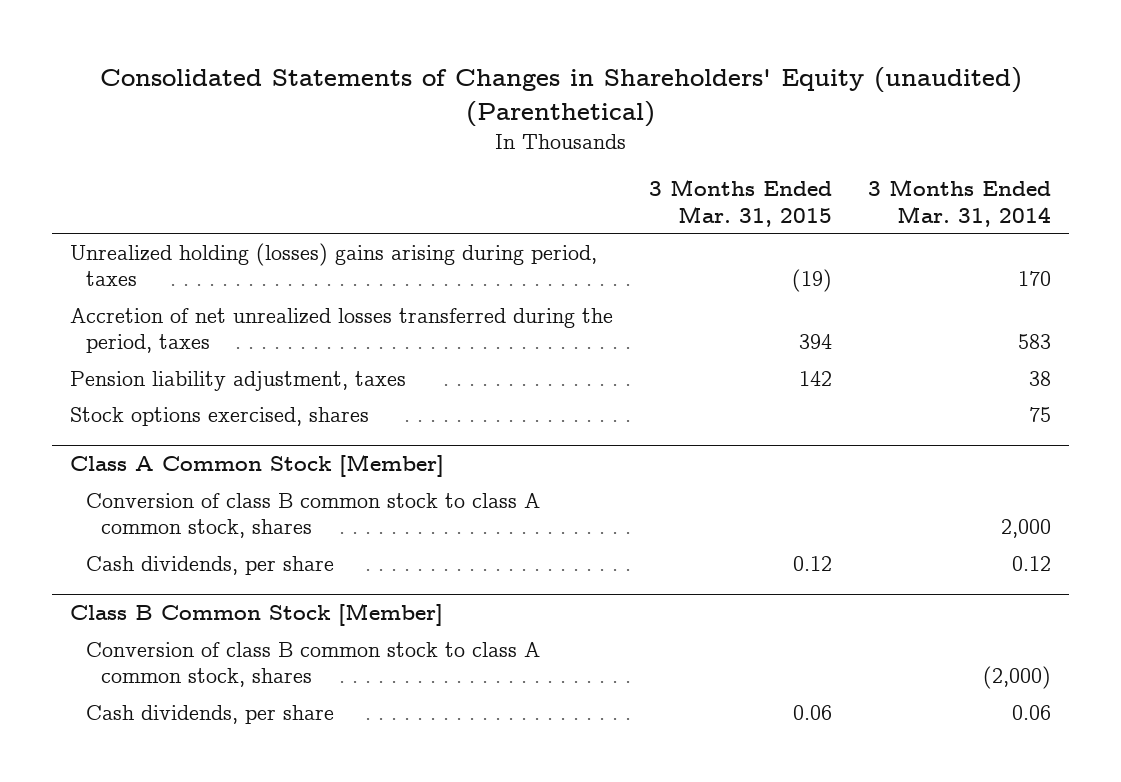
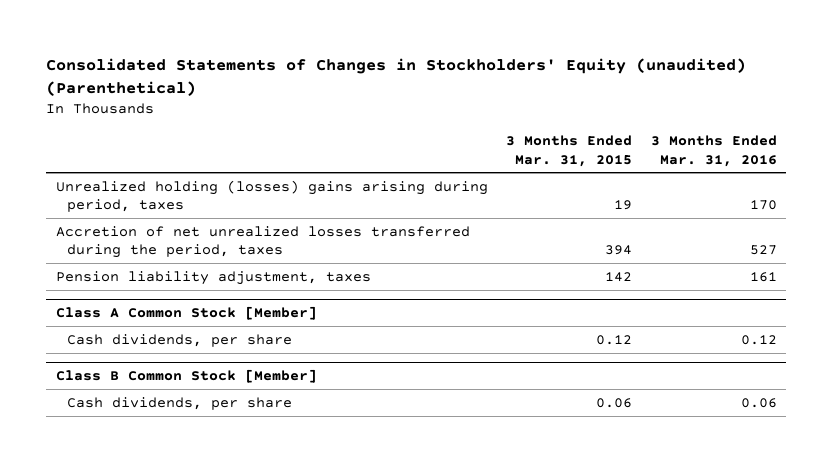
- Consolidated Statements of Changes in Shareholders' Equity (unaudited) (Parenthetical)
+ Consolidated Statements of Changes in Stockholders' Equity (unaudited) (Parenthetical)
- | 3 Months Ended Mar. 31, 2015 | 3 Months Ended Mar. 31, 2014
+ | 3 Months Ended Mar. 31, 2015 | 3 Months Ended Mar. 31, 2016
- Unrealized holding (losses) gains arising during period, taxes | (19) | 170
+ Unrealized holding (losses) gains arising during period, taxes | 19 | 170
- Stock options exercised, shares | | 75
@ Class A Common Stock [Member]
- Conversion of class B common stock to class A common stock, shares | | 2,000
@ Class B Common Stock [Member]
- Conversion of class B common stock to class A common stock, shares | | (2,000)

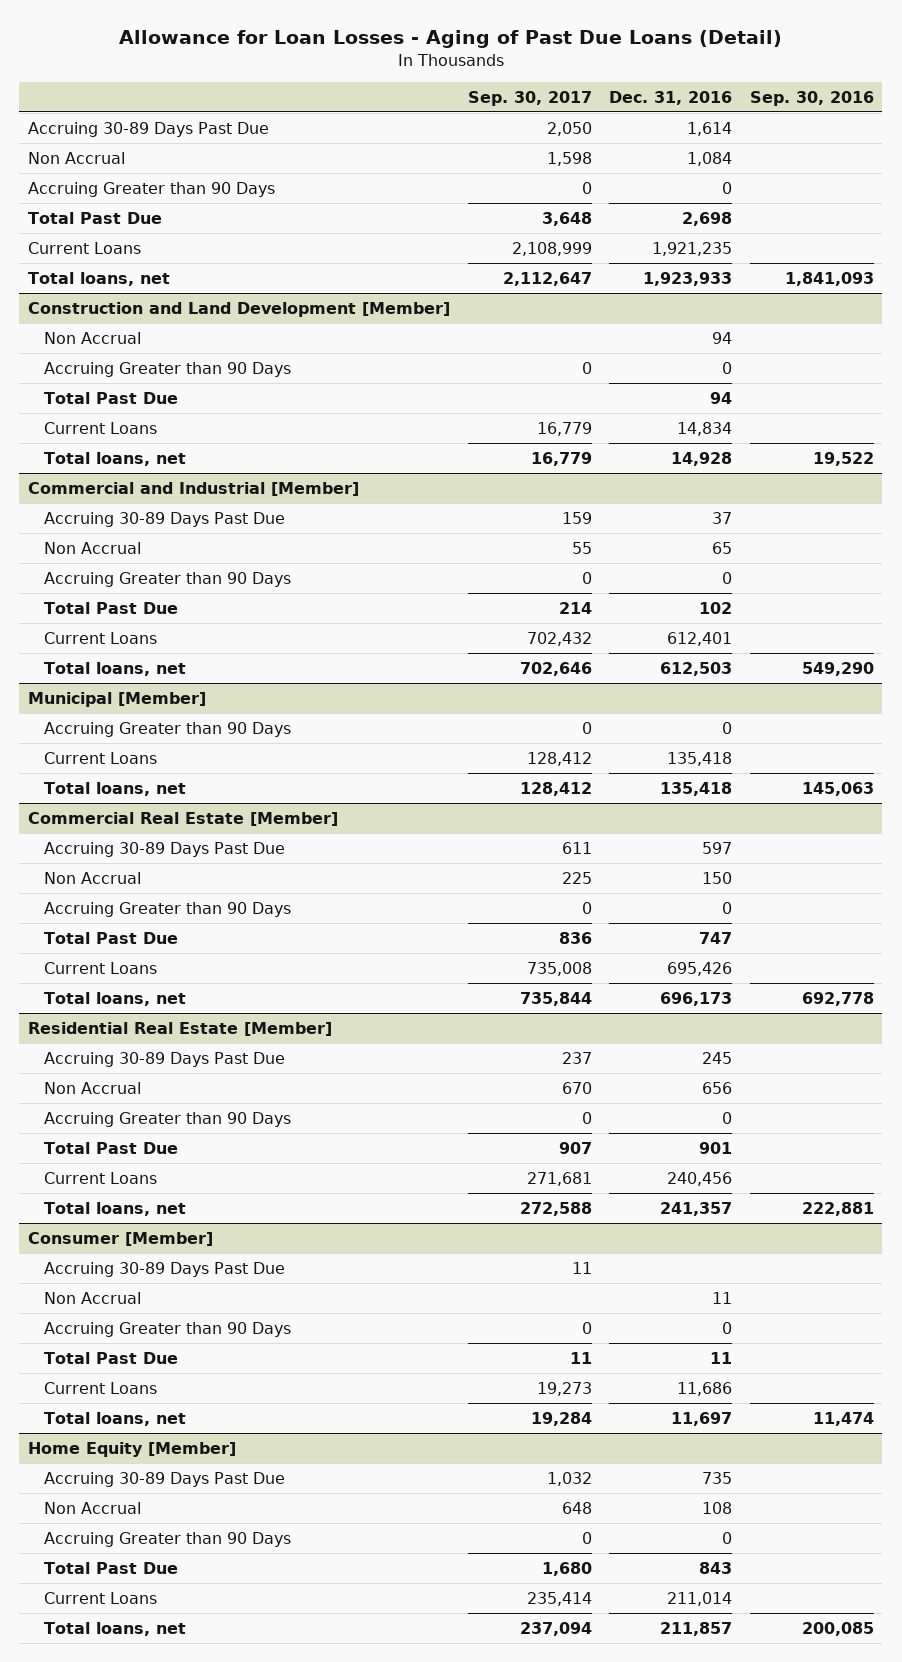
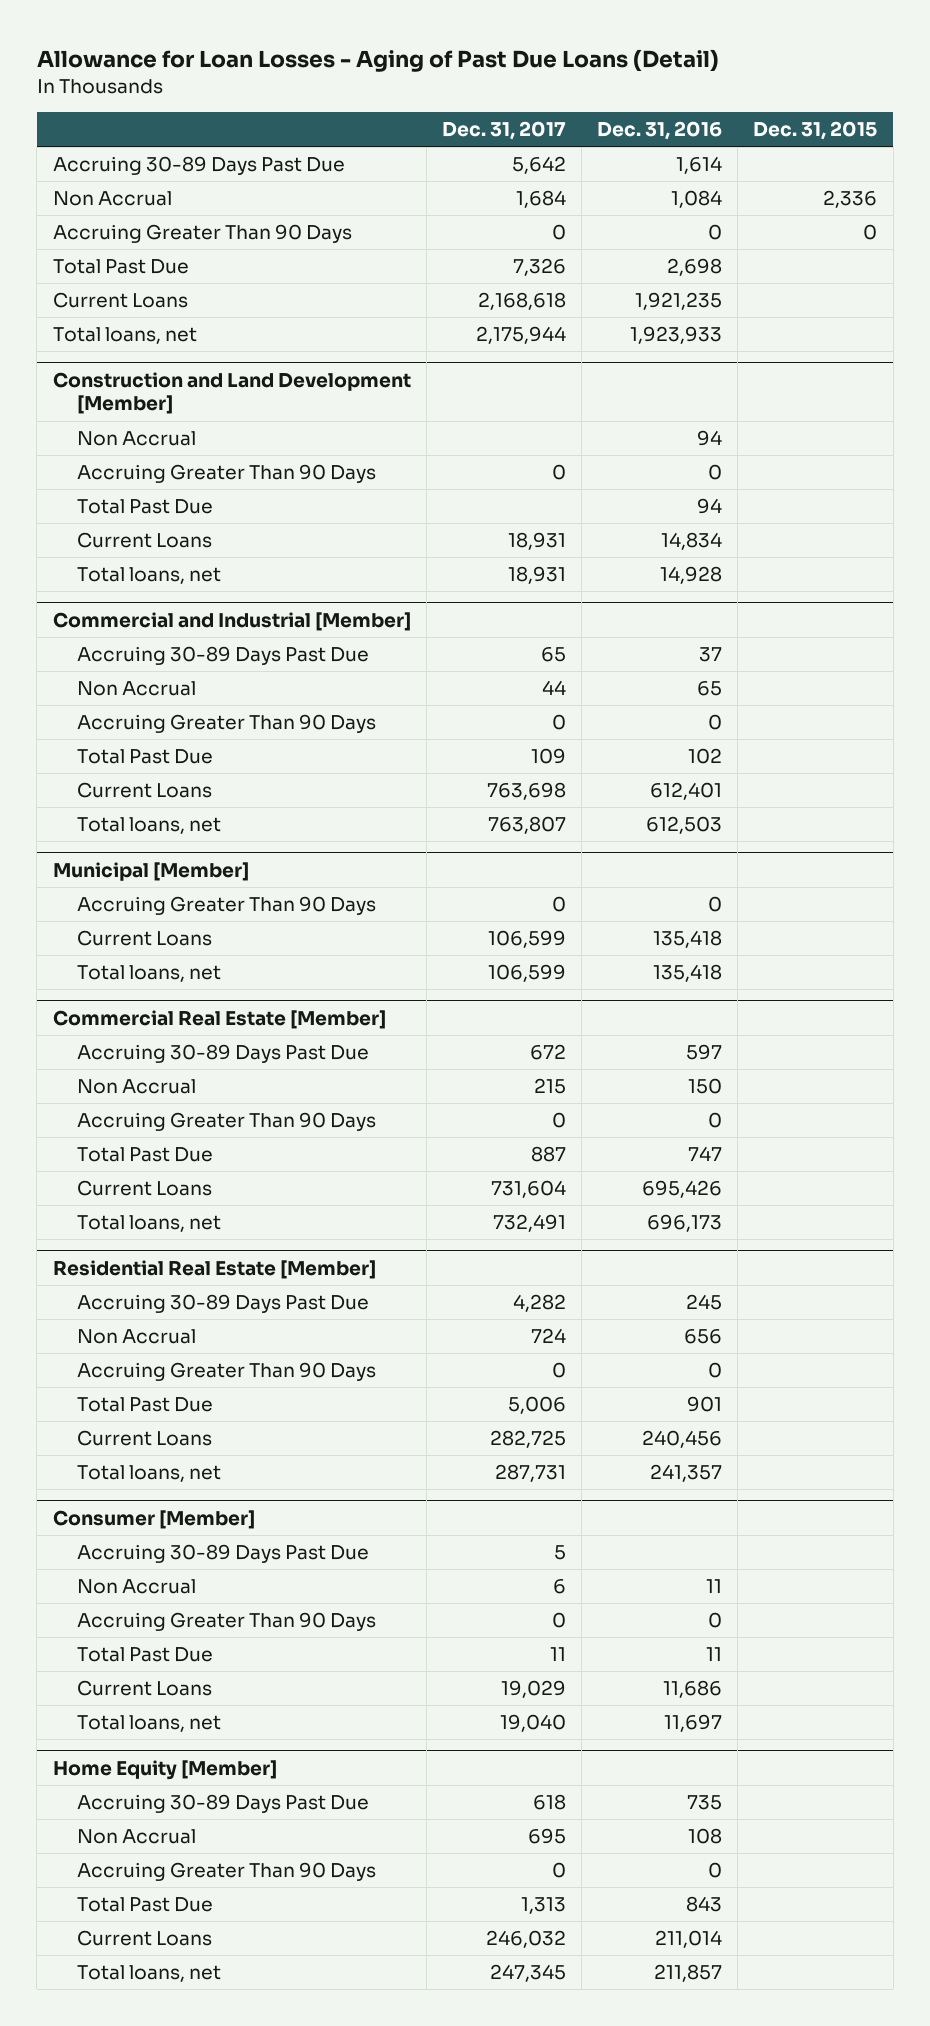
- | Sep. 30, 2017 | Dec. 31, 2016 | Sep. 30, 2016
+ | Dec. 31, 2017 | Dec. 31, 2016 | Dec. 31, 2015
- Accruing Greater than 90 Days | 0 | 0 |
+ Accruing Greater Than 90 Days | 0 | 0 | 0
@ Construction and Land Development [Member]
- Accruing Greater than 90 Days | 0 | 0 |
+ Accruing Greater Than 90 Days | 0 | 0 |
@ Commercial and Industrial [Member]
- Accruing Greater than 90 Days | 0 | 0 |
+ Accruing Greater Than 90 Days | 0 | 0 |
@ Municipal [Member]
- Accruing Greater than 90 Days | 0 | 0 |
+ Accruing Greater Than 90 Days | 0 | 0 |
@ Commercial Real Estate [Member]
- Accruing Greater than 90 Days | 0 | 0 |
+ Accruing Greater Than 90 Days | 0 | 0 |
@ Residential Real Estate [Member]
- Accruing Greater than 90 Days | 0 | 0 |
+ Accruing Greater Than 90 Days | 0 | 0 |
@ Consumer [Member]
- Accruing Greater than 90 Days | 0 | 0 |
+ Accruing Greater Than 90 Days | 0 | 0 |
@ Home Equity [Member]
- Accruing Greater than 90 Days | 0 | 0 |
+ Accruing Greater Than 90 Days | 0 | 0 |

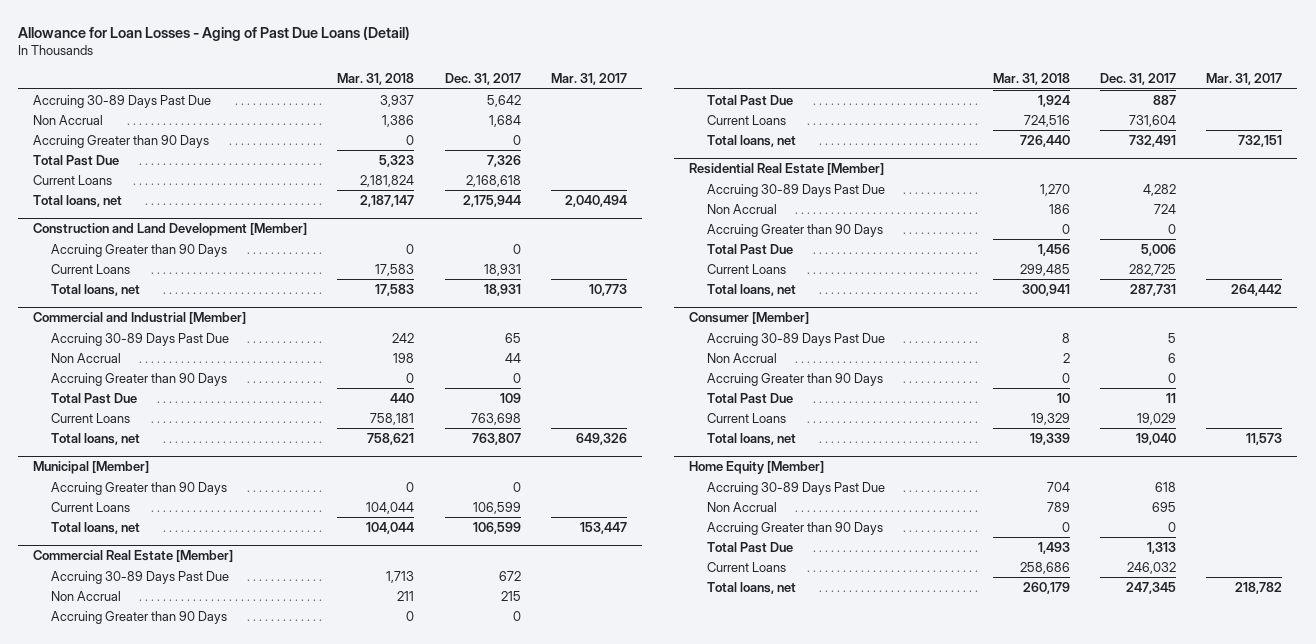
- | Dec. 31, 2017 | Dec. 31, 2016 | Dec. 31, 2015
+ | Mar. 31, 2018 | Dec. 31, 2017 | Mar. 31, 2017
- Accruing Greater Than 90 Days | 0 | 0 | 0
+ Accruing Greater than 90 Days | 0 | 0 |
@ Construction and Land Development [Member]
- Non Accrual | | 94 |
- Accruing Greater Than 90 Days | 0 | 0 |
- Total Past Due | | 94 |
+ Accruing Greater than 90 Days | 0 | 0 |
@ Commercial and Industrial [Member]
- Accruing Greater Than 90 Days | 0 | 0 |
+ Accruing Greater than 90 Days | 0 | 0 |
@ Municipal [Member]
- Accruing Greater Than 90 Days | 0 | 0 |
+ Accruing Greater than 90 Days | 0 | 0 |
@ Commercial Real Estate [Member]
- Accruing Greater Than 90 Days | 0 | 0 |
+ Accruing Greater than 90 Days | 0 | 0 |
@ Residential Real Estate [Member]
- Accruing Greater Than 90 Days | 0 | 0 |
+ Accruing Greater than 90 Days | 0 | 0 |
@ Consumer [Member]
- Accruing Greater Than 90 Days | 0 | 0 |
+ Accruing Greater than 90 Days | 0 | 0 |
@ Home Equity [Member]
- Accruing Greater Than 90 Days | 0 | 0 |
+ Accruing Greater than 90 Days | 0 | 0 |

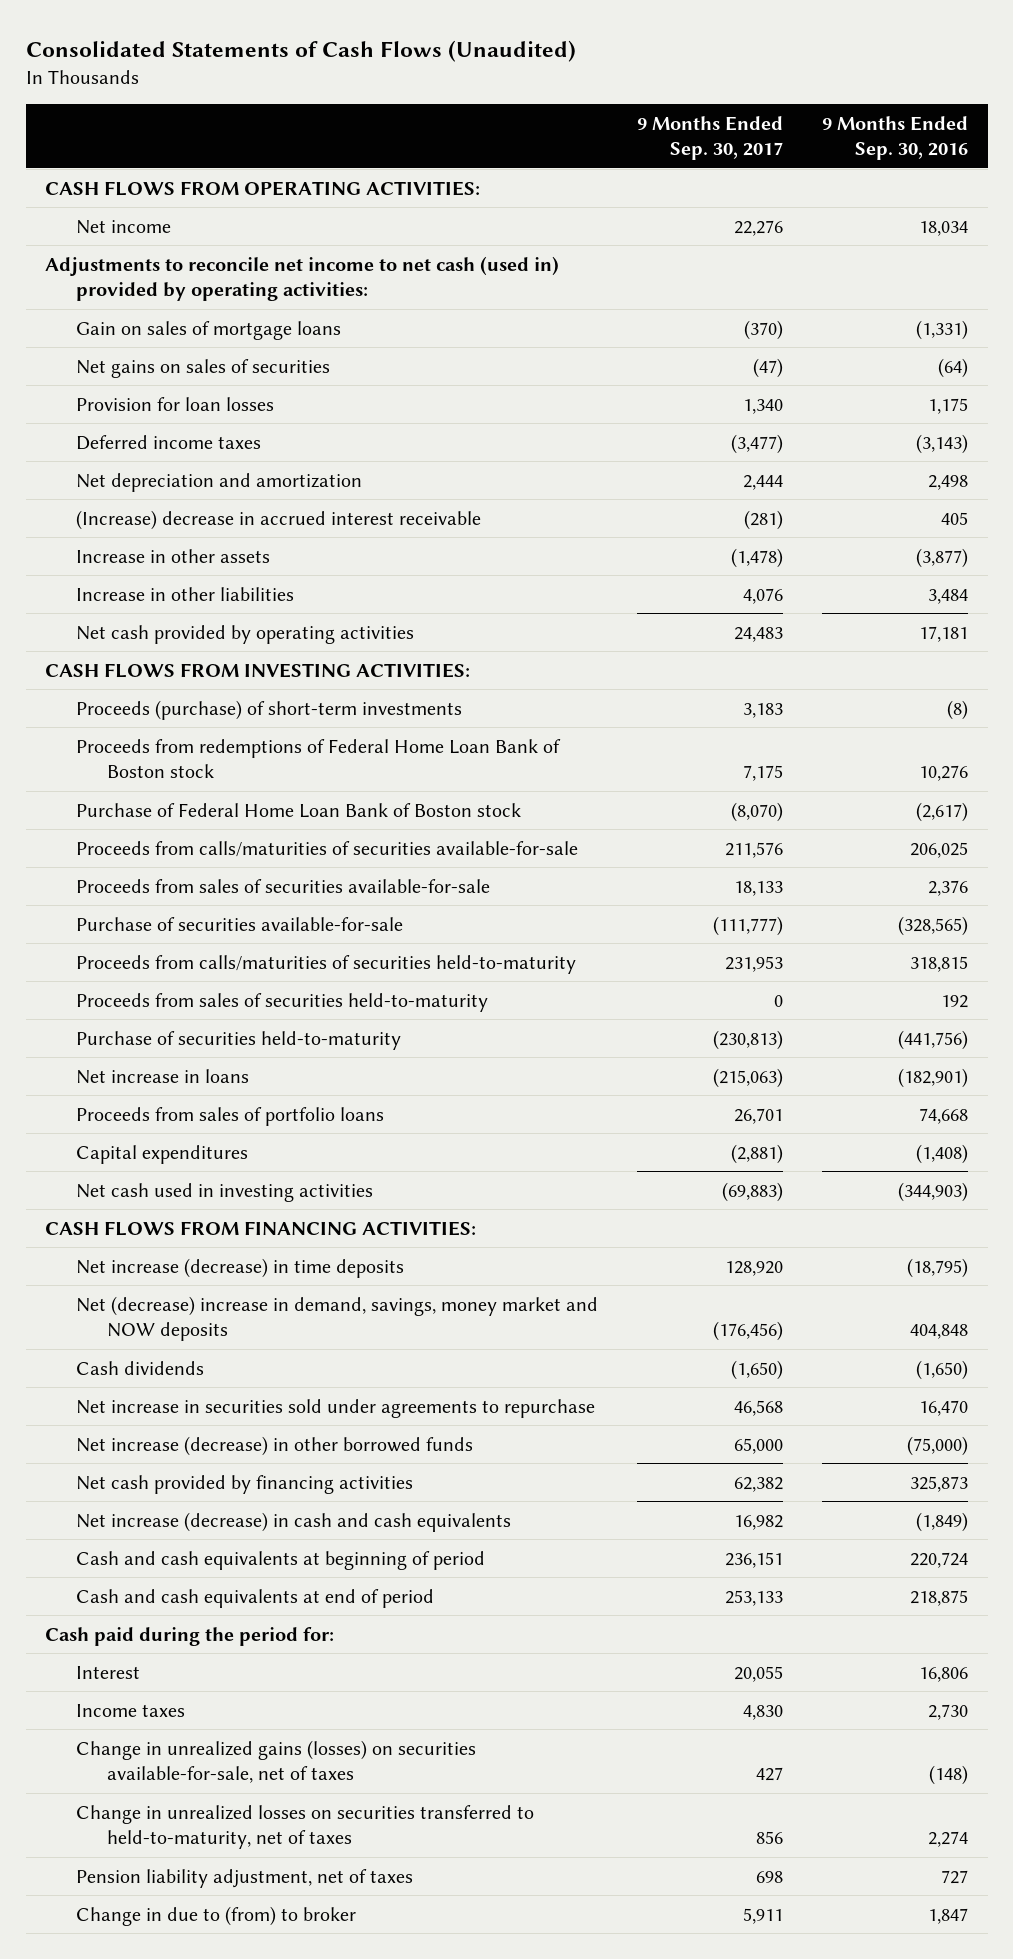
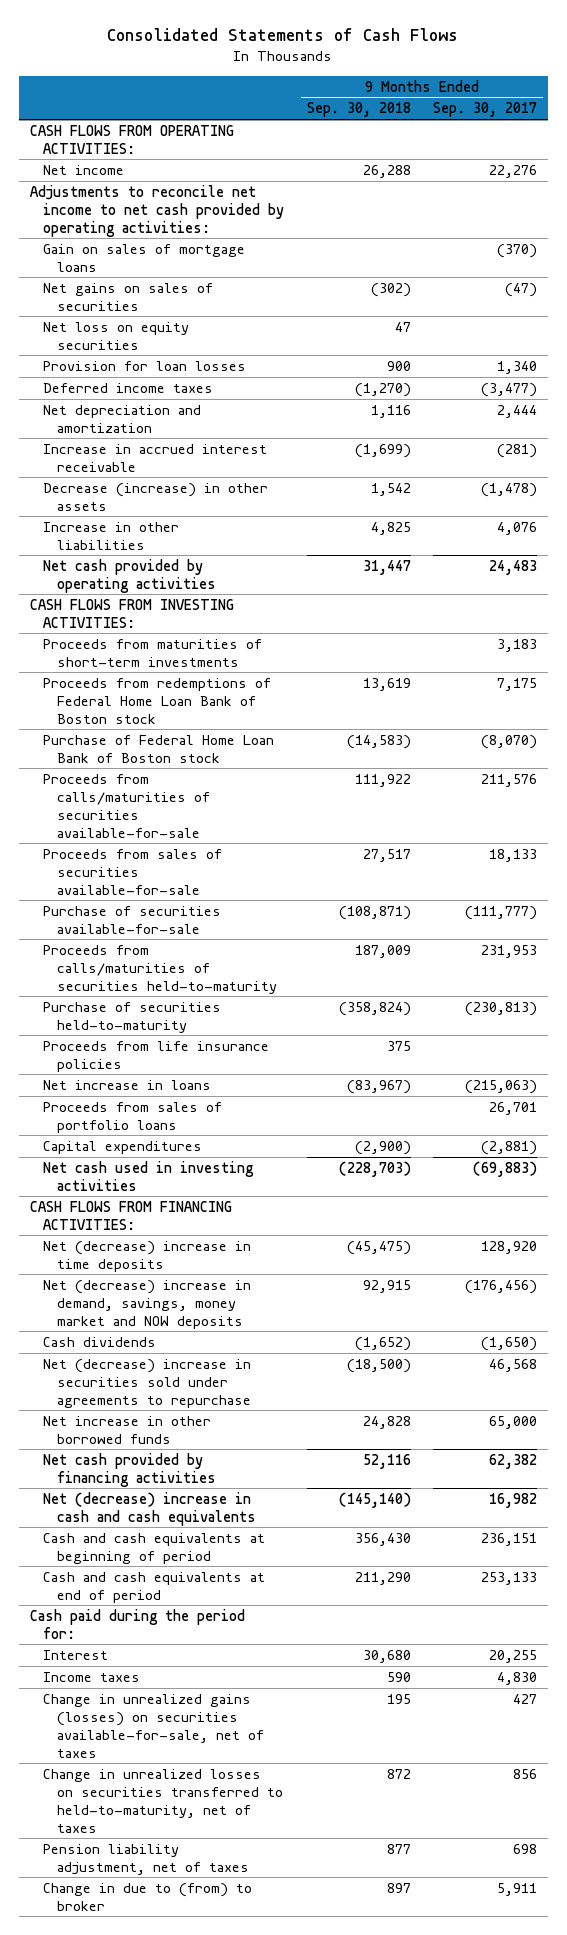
- Consolidated Statements of Cash Flows (Unaudited)
+ Consolidated Statements of Cash Flows
- | 9 Months Ended Sep. 30, 2017 | 9 Months Ended Sep. 30, 2016
+ | 9 Months Ended Sep. 30, 2018 | 9 Months Ended Sep. 30, 2017
- Adjustments to reconcile net income to net cash (used in) provided by operating activities:
+ Adjustments to reconcile net income to net cash provided by operating activities:
+ Net loss on equity securities | 47 |
- (Increase) decrease in accrued interest receivable | (281) | 405
- Increase in other assets | (1,478) | (3,877)
+ Increase in accrued interest receivable | (1,699) | (281)
+ Decrease (increase) in other assets | 1,542 | (1,478)
- Proceeds (purchase) of short-term investments | 3,183 | (8)
+ Proceeds from maturities of short-term investments | | 3,183
- Proceeds from sales of securities held-to-maturity | 0 | 192
+ Proceeds from life insurance policies | 375 |
- Net increase (decrease) in time deposits | 128,920 | (18,795)
+ Net (decrease) increase in time deposits | (45,475) | 128,920
- Net increase in securities sold under agreements to repurchase | 46,568 | 16,470
- Net increase (decrease) in other borrowed funds | 65,000 | (75,000)
+ Net (decrease) increase in securities sold under agreements to repurchase | (18,500) | 46,568
+ Net increase in other borrowed funds | 24,828 | 65,000
- Net increase (decrease) in cash and cash equivalents | 16,982 | (1,849)
+ Net (decrease) increase in cash and cash equivalents | (145,140) | 16,982
- Interest | 20,055 | 16,806
+ Interest | 30,680 | 20,255

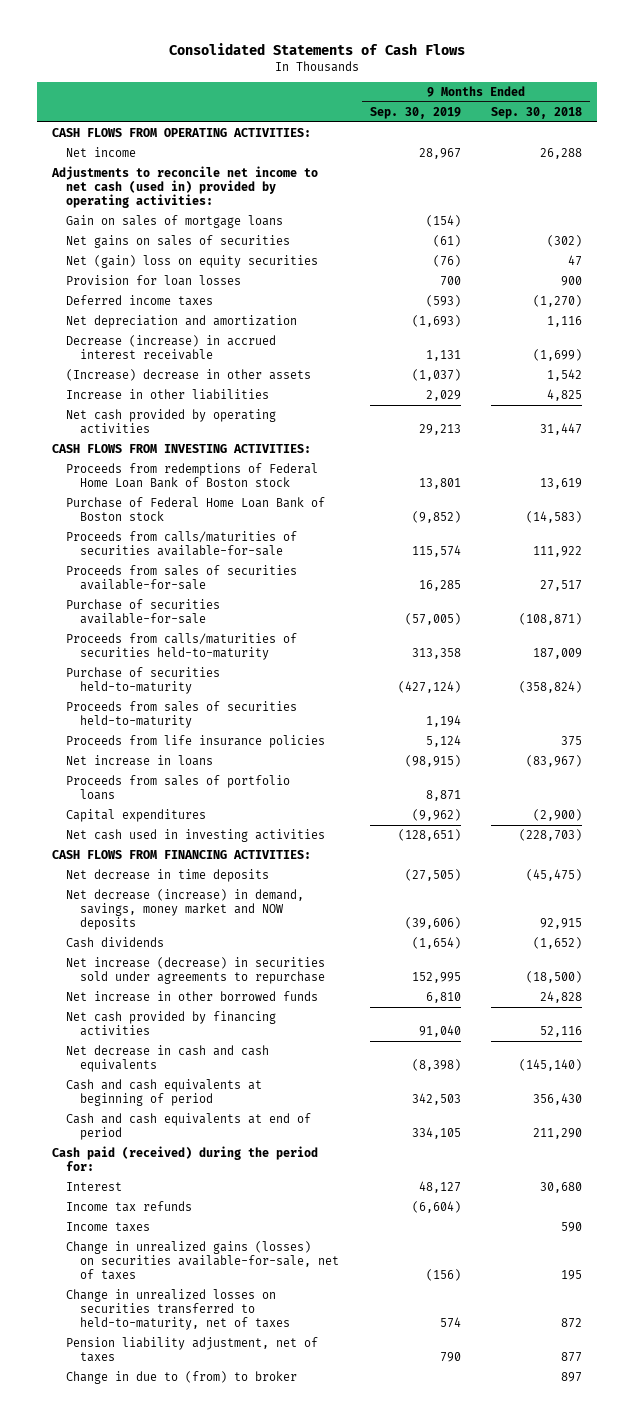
- | 9 Months Ended Sep. 30, 2018 | 9 Months Ended Sep. 30, 2017
+ | 9 Months Ended Sep. 30, 2019 | 9 Months Ended Sep. 30, 2018
- Adjustments to reconcile net income to net cash provided by operating activities:
+ Adjustments to reconcile net income to net cash (used in) provided by operating activities:
- Net loss on equity securities | 47 |
+ Net (gain) loss on equity securities | (76) | 47
- Increase in accrued interest receivable | (1,699) | (281)
- Decrease (increase) in other assets | 1,542 | (1,478)
+ Decrease (increase) in accrued interest receivable | 1,131 | (1,699)
+ (Increase) decrease in other assets | (1,037) | 1,542
- Proceeds from maturities of short-term investments | | 3,183
+ Proceeds from sales of securities held-to-maturity | 1,194 |
- Net (decrease) increase in time deposits | (45,475) | 128,920
- Net (decrease) increase in demand, savings, money market and NOW deposits | 92,915 | (176,456)
+ Net decrease in time deposits | (27,505) | (45,475)
+ Net decrease (increase) in demand, savings, money market and NOW deposits | (39,606) | 92,915
- Net (decrease) increase in securities sold under agreements to repurchase | (18,500) | 46,568
+ Net increase (decrease) in securities sold under agreements to repurchase | 152,995 | (18,500)
- Net (decrease) increase in cash and cash equivalents | (145,140) | 16,982
+ Net decrease in cash and cash equivalents | (8,398) | (145,140)
- Cash paid during the period for:
+ Cash paid (received) during the period for:
+ Income tax refunds | (6,604) |

